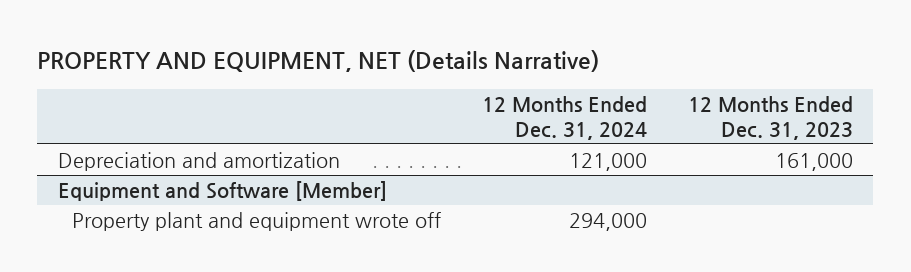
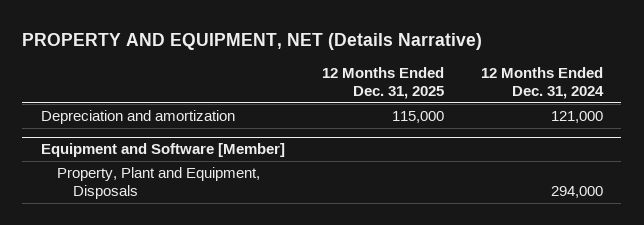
- | 12 Months Ended Dec. 31, 2024 | 12 Months Ended Dec. 31, 2023
+ | 12 Months Ended Dec. 31, 2025 | 12 Months Ended Dec. 31, 2024
@ Equipment and Software [Member]
- Property plant and equipment wrote off | 294,000 |
+ Property, Plant and Equipment, Disposals | | 294,000

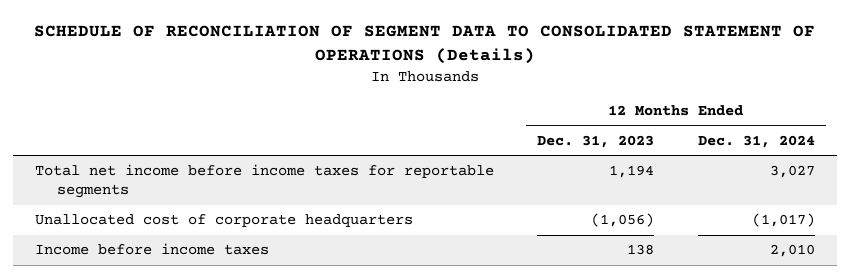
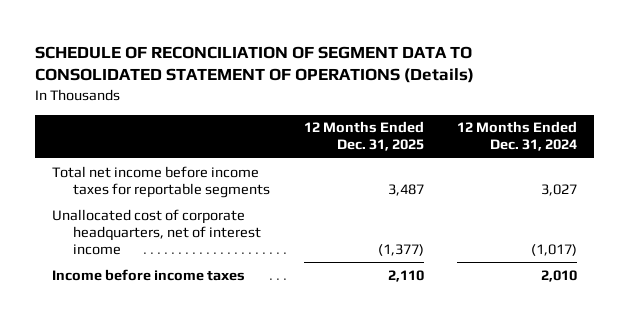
- | 12 Months Ended Dec. 31, 2023 | 12 Months Ended Dec. 31, 2024
+ | 12 Months Ended Dec. 31, 2025 | 12 Months Ended Dec. 31, 2024
- Unallocated cost of corporate headquarters | (1,056) | (1,017)
+ Unallocated cost of corporate headquarters, net of interest income | (1,377) | (1,017)

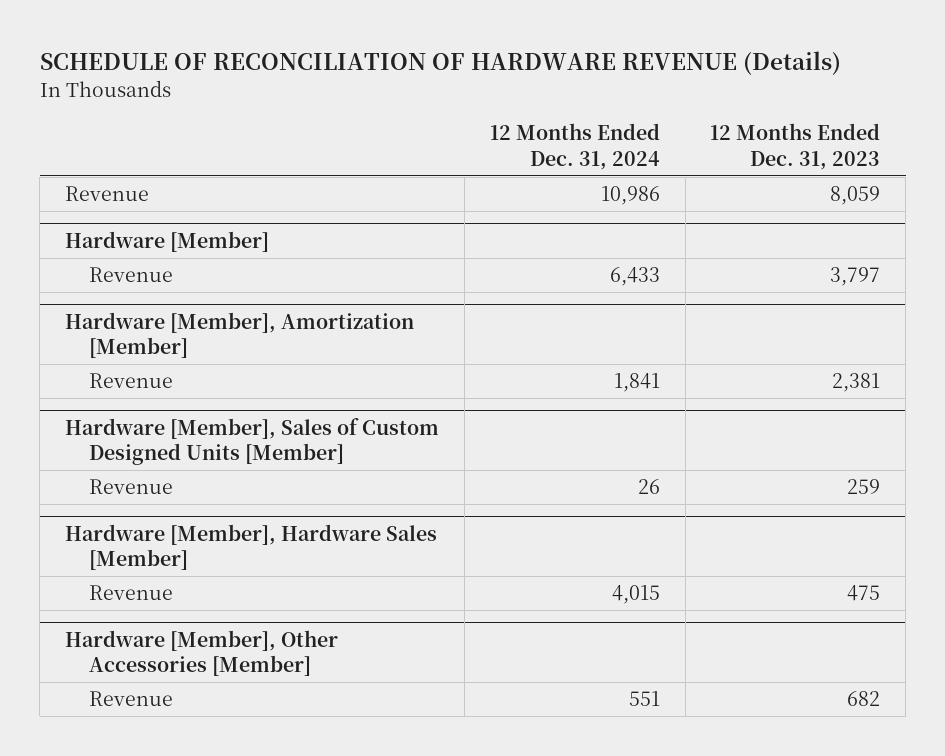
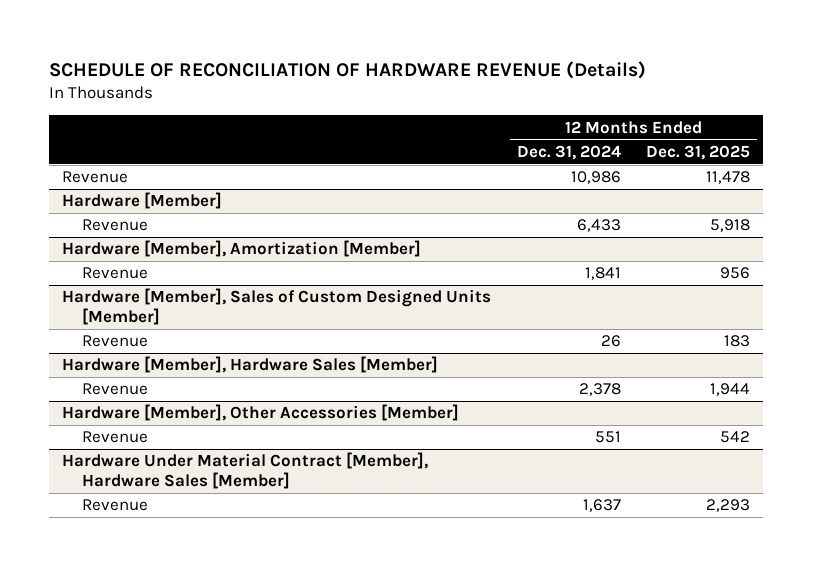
- | 12 Months Ended Dec. 31, 2024 | 12 Months Ended Dec. 31, 2023
+ | 12 Months Ended Dec. 31, 2024 | 12 Months Ended Dec. 31, 2025
@ Hardware [Member], Hardware Sales [Member]
- Revenue | 4,015 | 475
+ Revenue | 2,378 | 1,944
+ Hardware Under Material Contract [Member], Hardware Sales [Member]
+ Revenue | 1,637 | 2,293

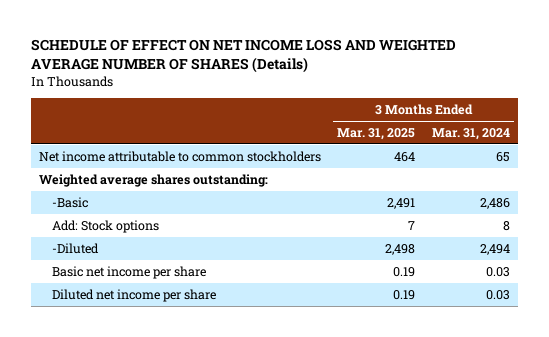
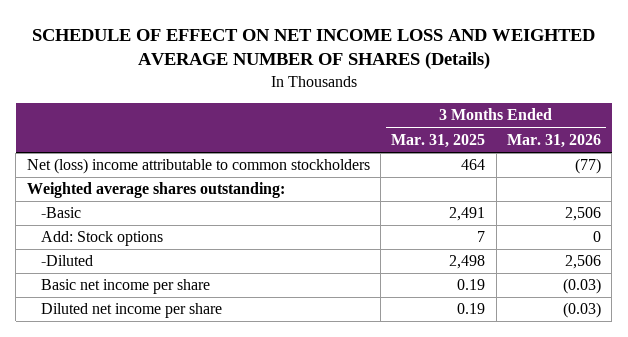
- | 3 Months Ended Mar. 31, 2025 | 3 Months Ended Mar. 31, 2024
+ | 3 Months Ended Mar. 31, 2025 | 3 Months Ended Mar. 31, 2026
- Net income attributable to common stockholders | 464 | 65
+ Net (loss) income attributable to common stockholders | 464 | (77)

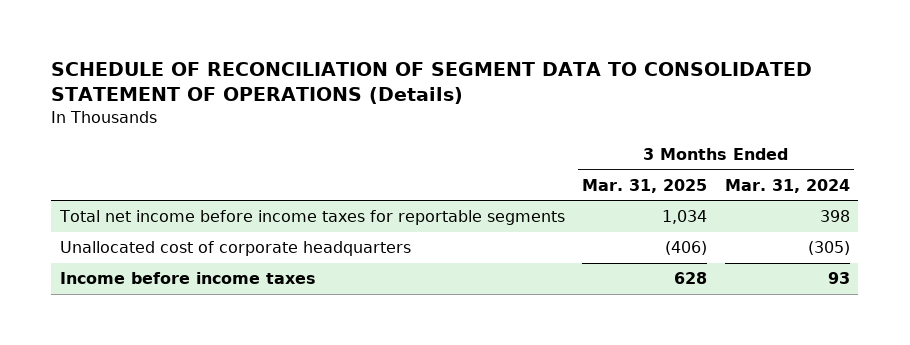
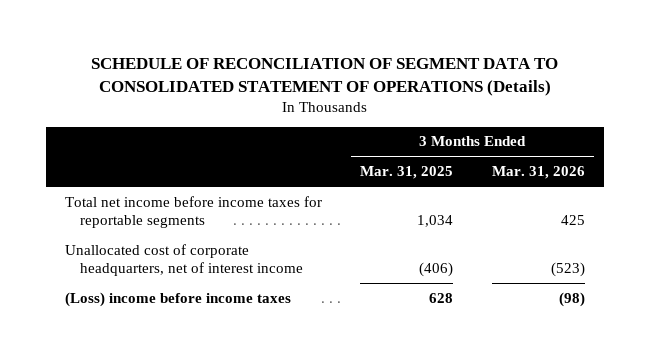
- | 3 Months Ended Mar. 31, 2025 | 3 Months Ended Mar. 31, 2024
+ | 3 Months Ended Mar. 31, 2025 | 3 Months Ended Mar. 31, 2026
- Unallocated cost of corporate headquarters | (406) | (305)
- Income before income taxes | 628 | 93
+ Unallocated cost of corporate headquarters, net of interest income | (406) | (523)
+ (Loss) income before income taxes | 628 | (98)

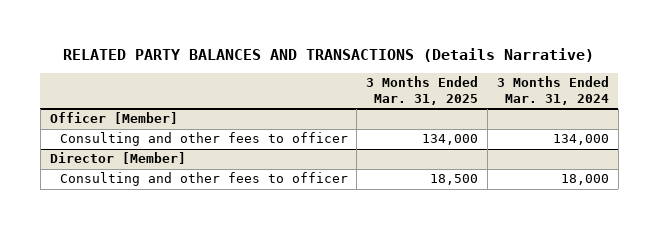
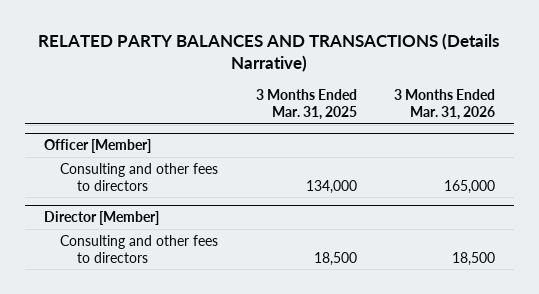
- | 3 Months Ended Mar. 31, 2025 | 3 Months Ended Mar. 31, 2024
+ | 3 Months Ended Mar. 31, 2025 | 3 Months Ended Mar. 31, 2026
@ Officer [Member]
- Consulting and other fees to officer | 134,000 | 134,000
+ Consulting and other fees to directors | 134,000 | 165,000
@ Director [Member]
- Consulting and other fees to officer | 18,500 | 18,000
+ Consulting and other fees to directors | 18,500 | 18,500

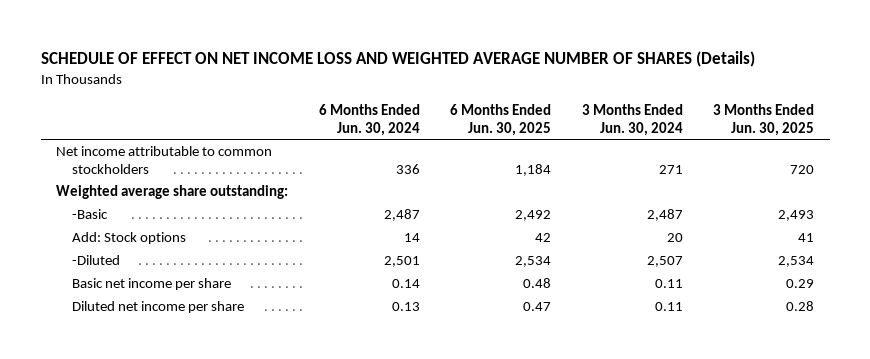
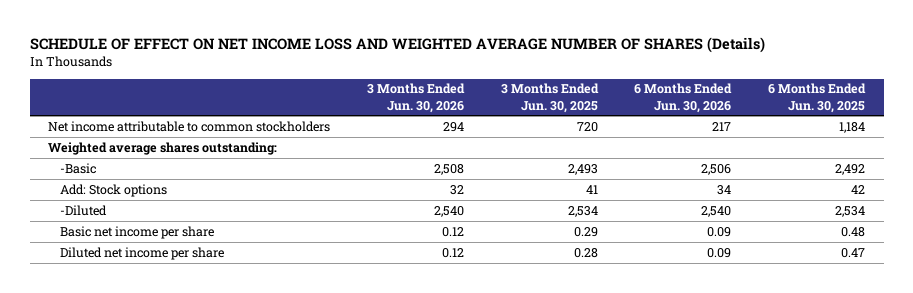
- | 6 Months Ended Jun. 30, 2024 | 6 Months Ended Jun. 30, 2025 | 3 Months Ended Jun. 30, 2024 | 3 Months Ended Jun. 30, 2025
+ | 3 Months Ended Jun. 30, 2026 | 3 Months Ended Jun. 30, 2025 | 6 Months Ended Jun. 30, 2026 | 6 Months Ended Jun. 30, 2025
- Weighted average share outstanding:
+ Weighted average shares outstanding:

